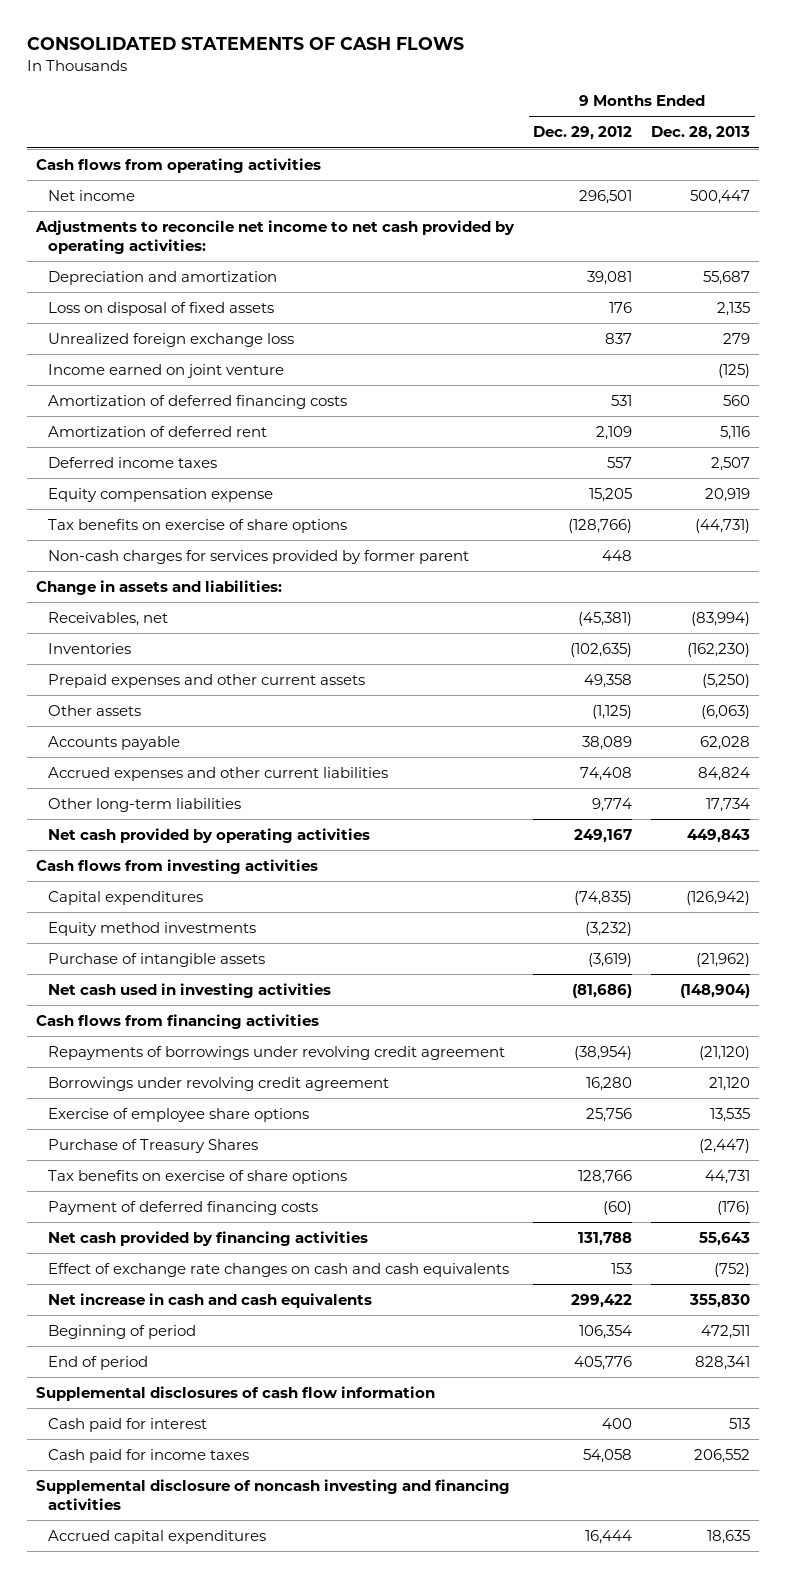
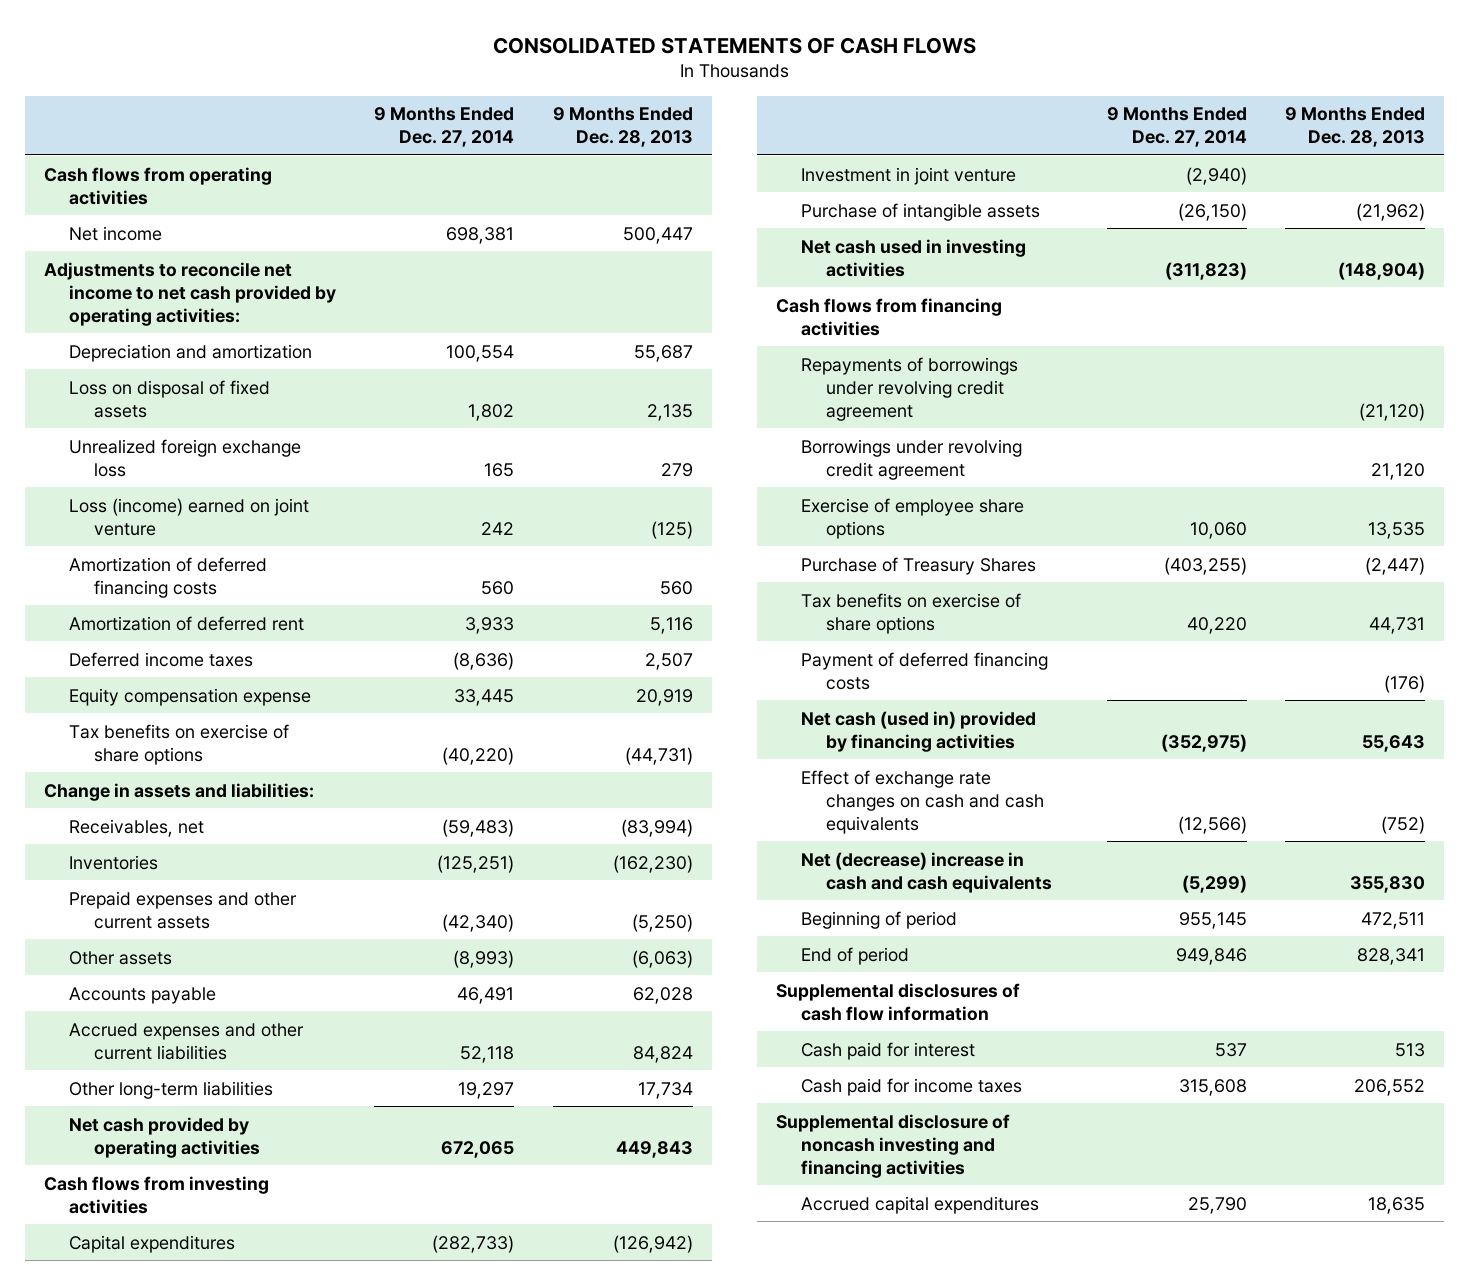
- | 9 Months Ended Dec. 29, 2012 | 9 Months Ended Dec. 28, 2013
+ | 9 Months Ended Dec. 27, 2014 | 9 Months Ended Dec. 28, 2013
- Income earned on joint venture | | (125)
+ Loss (income) earned on joint venture | 242 | (125)
- Non-cash charges for services provided by former parent | 448 |
- Equity method investments | (3,232) |
+ Investment in joint venture | (2,940) |
- Net cash provided by financing activities | 131,788 | 55,643
+ Net cash (used in) provided by financing activities | (352,975) | 55,643
- Net increase in cash and cash equivalents | 299,422 | 355,830
+ Net (decrease) increase in cash and cash equivalents | (5,299) | 355,830

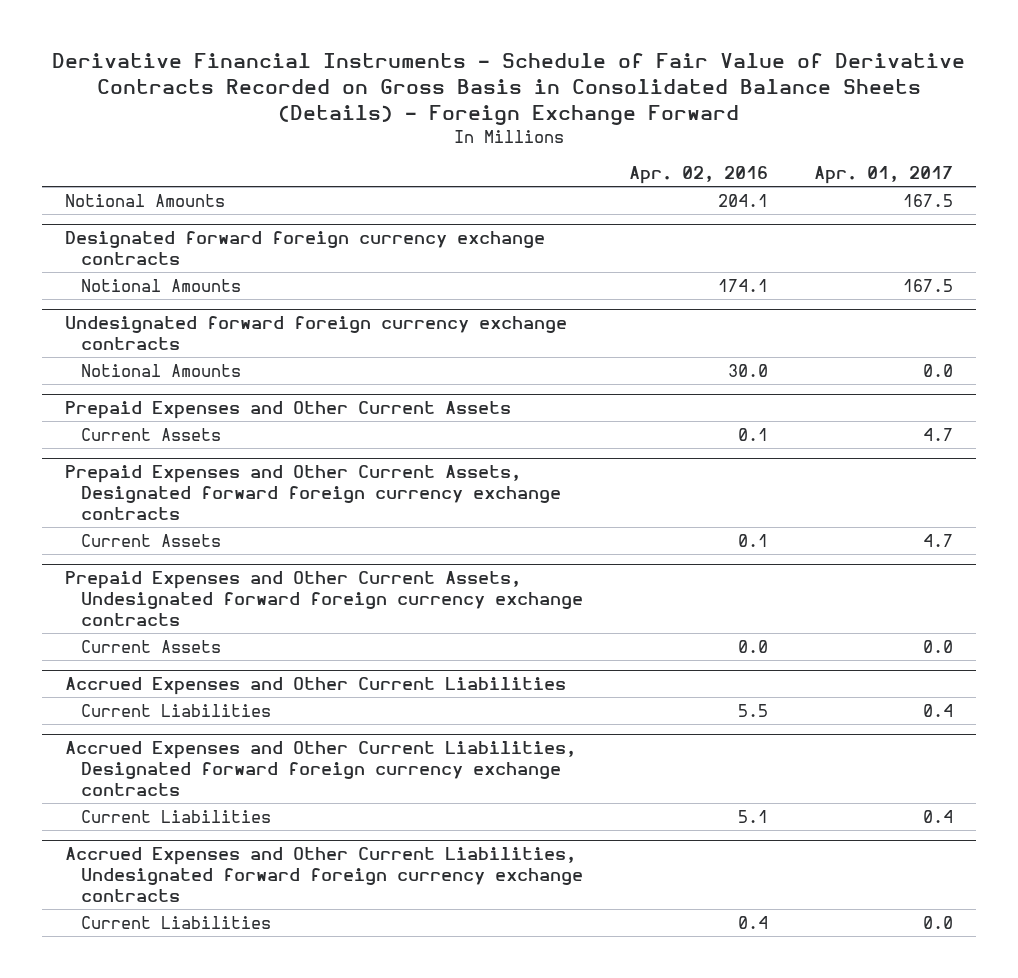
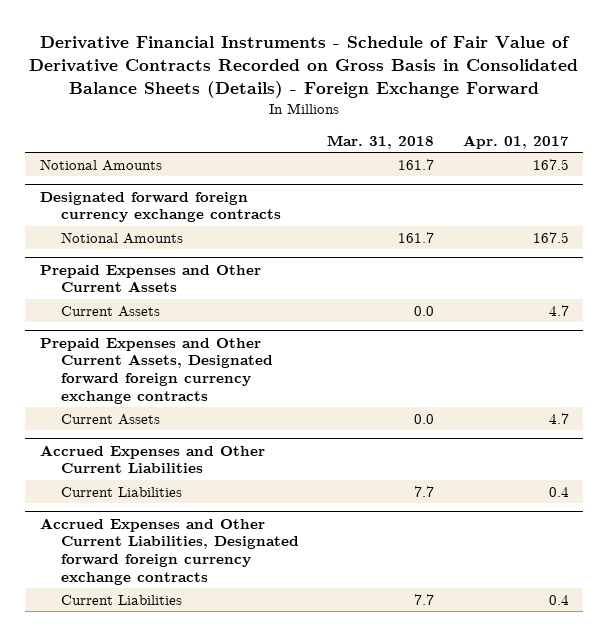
- | Apr. 02, 2016 | Apr. 01, 2017
+ | Mar. 31, 2018 | Apr. 01, 2017
- Undesignated forward foreign currency exchange contracts
- Notional Amounts | 30.0 | 0.0
- Prepaid Expenses and Other Current Assets, Undesignated forward foreign currency exchange contracts
- Current Assets | 0.0 | 0.0
- Accrued Expenses and Other Current Liabilities, Undesignated forward foreign currency exchange contracts
- Current Liabilities | 0.4 | 0.0

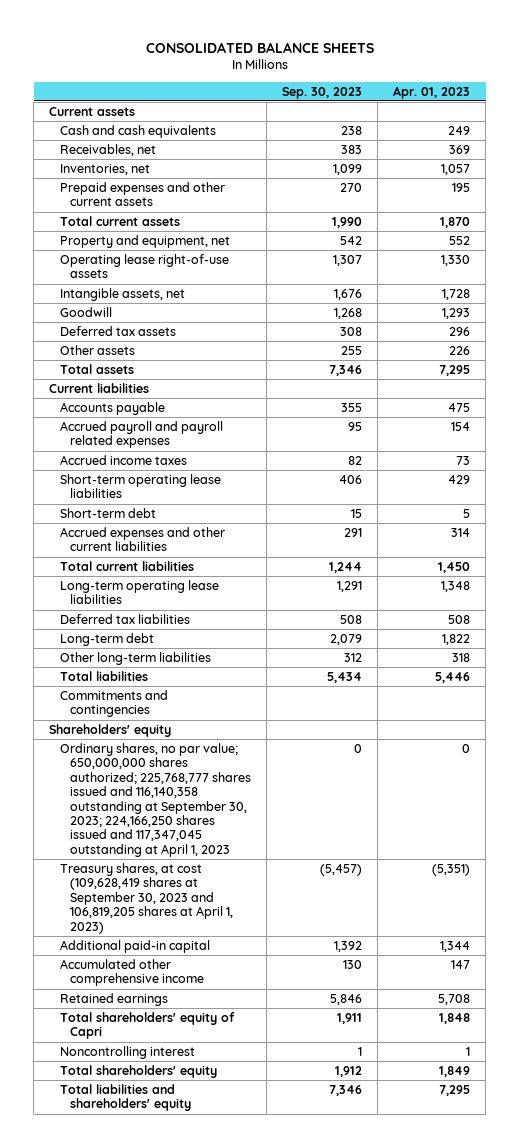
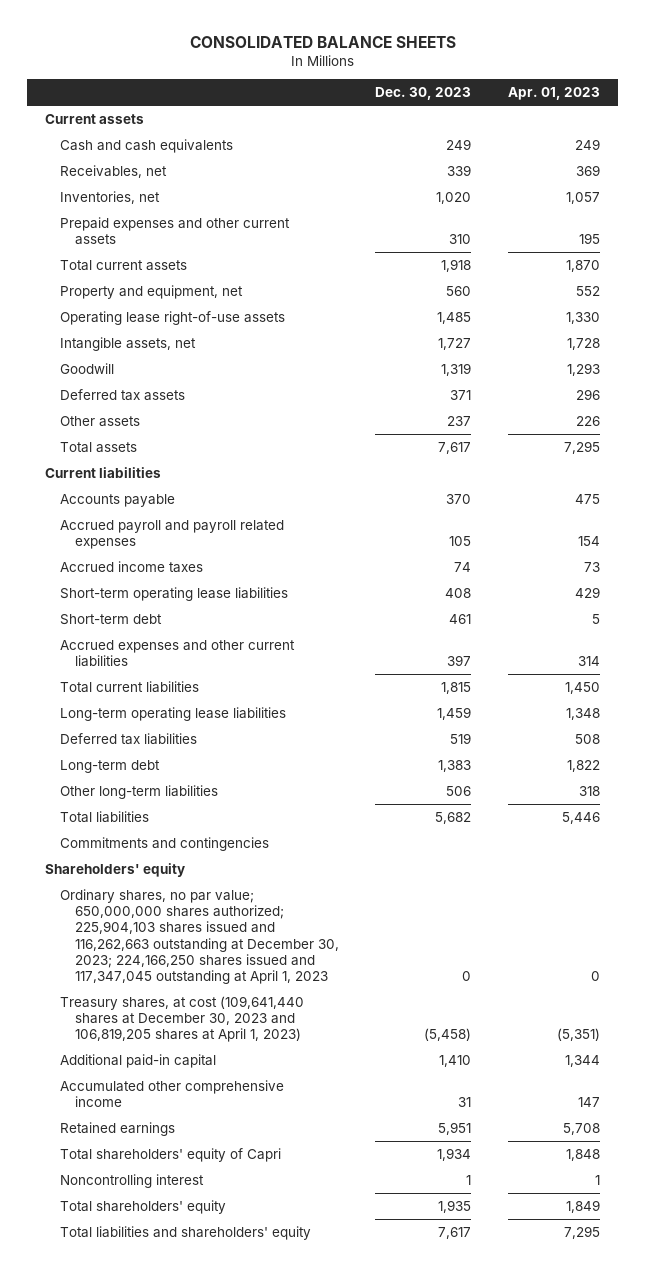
- | Sep. 30, 2023 | Apr. 01, 2023
+ | Dec. 30, 2023 | Apr. 01, 2023
- Ordinary shares, no par value; 650,000,000 shares authorized; 225,768,777 shares issued and 116,140,358 outstanding at September 30, 2023; 224,166,250 shares issued and 117,347,045 outstanding at April 1, 2023 | 0 | 0
- Treasury shares, at cost (109,628,419 shares at September 30, 2023 and 106,819,205 shares at April 1, 2023) | (5,457) | (5,351)
+ Ordinary shares, no par value; 650,000,000 shares authorized; 225,904,103 shares issued and 116,262,663 outstanding at December 30, 2023; 224,166,250 shares issued and 117,347,045 outstanding at April 1, 2023 | 0 | 0
+ Treasury shares, at cost (109,641,440 shares at December 30, 2023 and 106,819,205 shares at April 1, 2023) | (5,458) | (5,351)

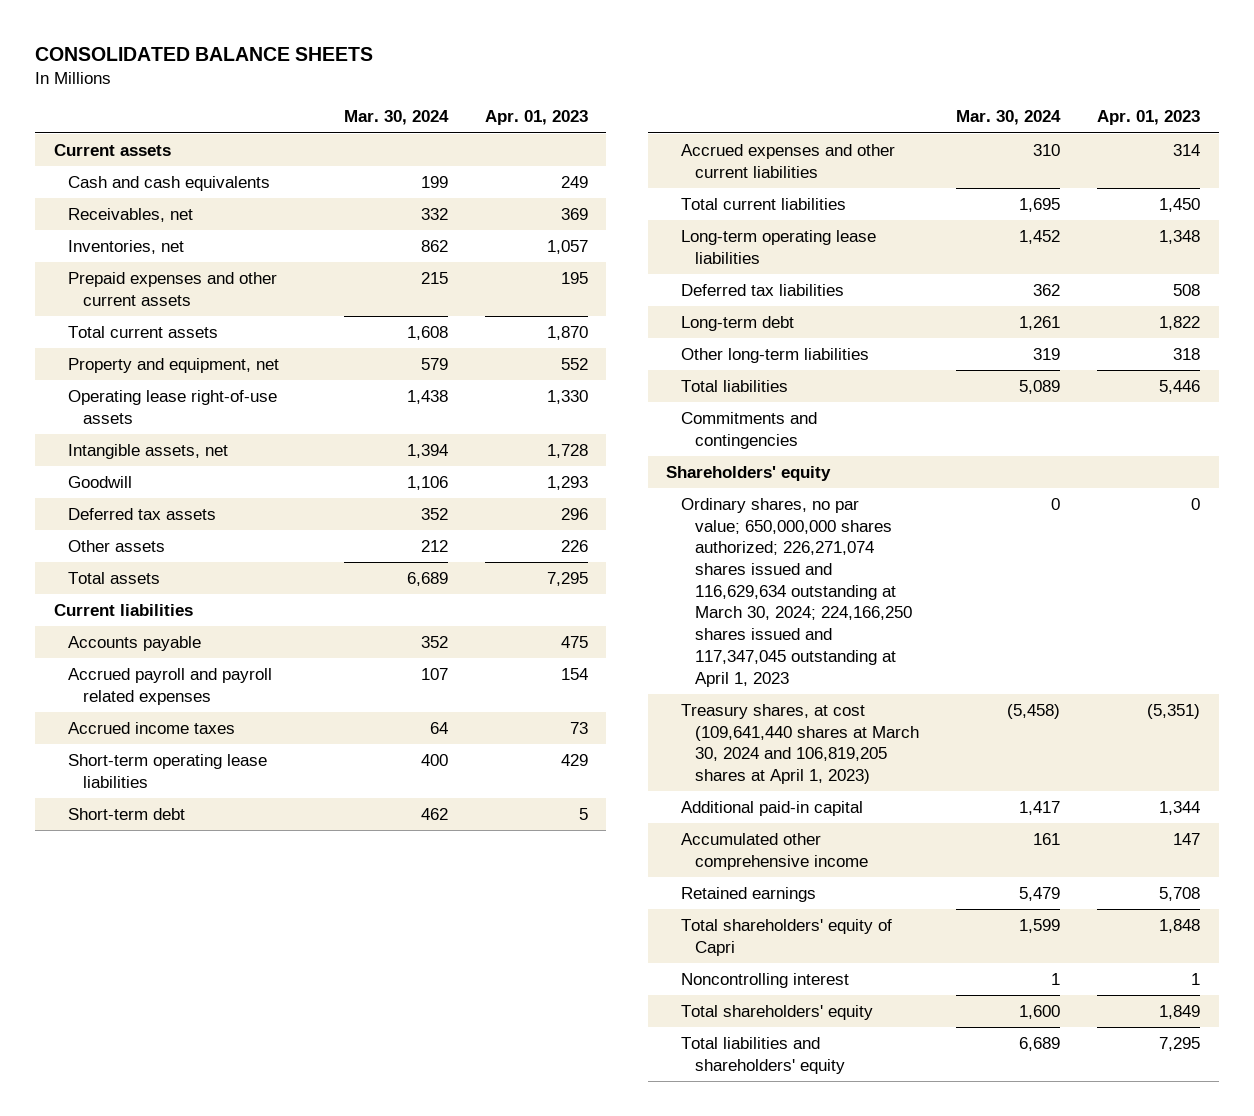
- | Dec. 30, 2023 | Apr. 01, 2023
+ | Mar. 30, 2024 | Apr. 01, 2023
- Ordinary shares, no par value; 650,000,000 shares authorized; 225,904,103 shares issued and 116,262,663 outstanding at December 30, 2023; 224,166,250 shares issued and 117,347,045 outstanding at April 1, 2023 | 0 | 0
- Treasury shares, at cost (109,641,440 shares at December 30, 2023 and 106,819,205 shares at April 1, 2023) | (5,458) | (5,351)
+ Ordinary shares, no par value; 650,000,000 shares authorized; 226,271,074 shares issued and 116,629,634 outstanding at March 30, 2024; 224,166,250 shares issued and 117,347,045 outstanding at April 1, 2023 | 0 | 0
+ Treasury shares, at cost (109,641,440 shares at March 30, 2024 and 106,819,205 shares at April 1, 2023) | (5,458) | (5,351)

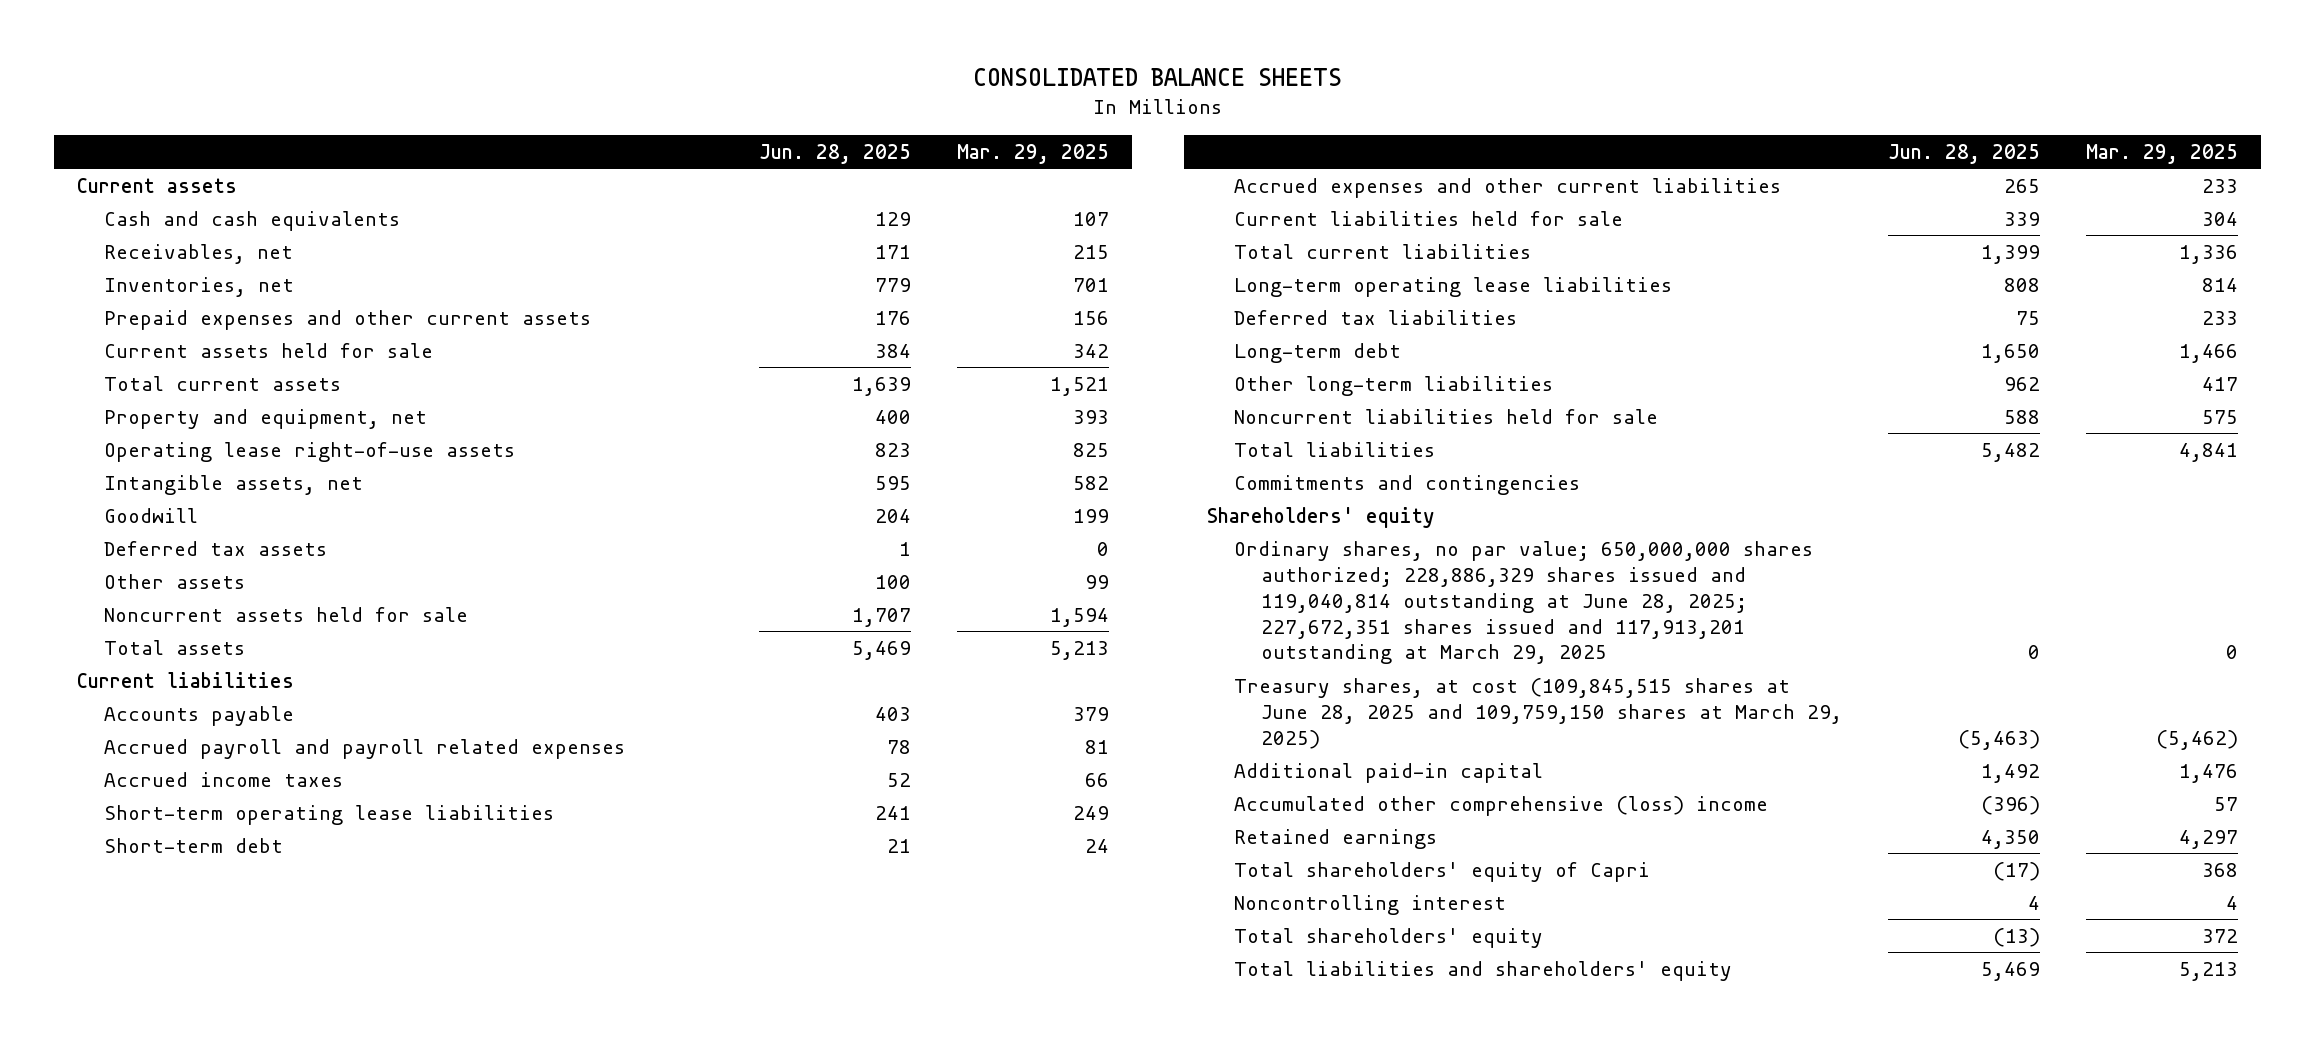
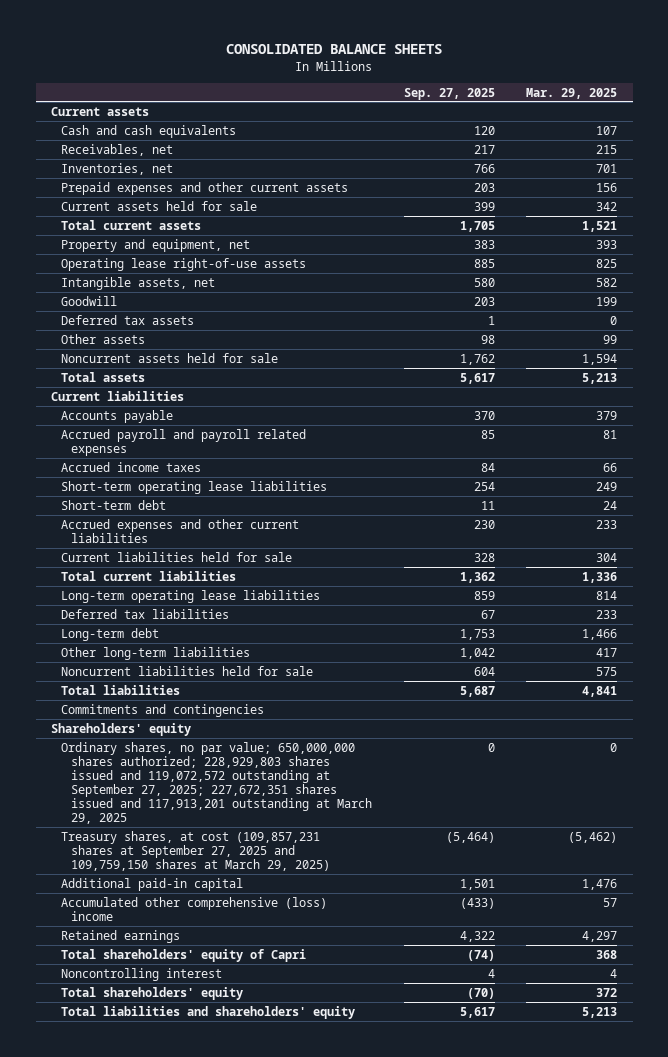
- | Jun. 28, 2025 | Mar. 29, 2025
+ | Sep. 27, 2025 | Mar. 29, 2025
- Ordinary shares, no par value; 650,000,000 shares authorized; 228,886,329 shares issued and 119,040,814 outstanding at June 28, 2025; 227,672,351 shares issued and 117,913,201 outstanding at March 29, 2025 | 0 | 0
- Treasury shares, at cost (109,845,515 shares at June 28, 2025 and 109,759,150 shares at March 29, 2025) | (5,463) | (5,462)
+ Ordinary shares, no par value; 650,000,000 shares authorized; 228,929,803 shares issued and 119,072,572 outstanding at September 27, 2025; 227,672,351 shares issued and 117,913,201 outstanding at March 29, 2025 | 0 | 0
+ Treasury shares, at cost (109,857,231 shares at September 27, 2025 and 109,759,150 shares at March 29, 2025) | (5,464) | (5,462)

